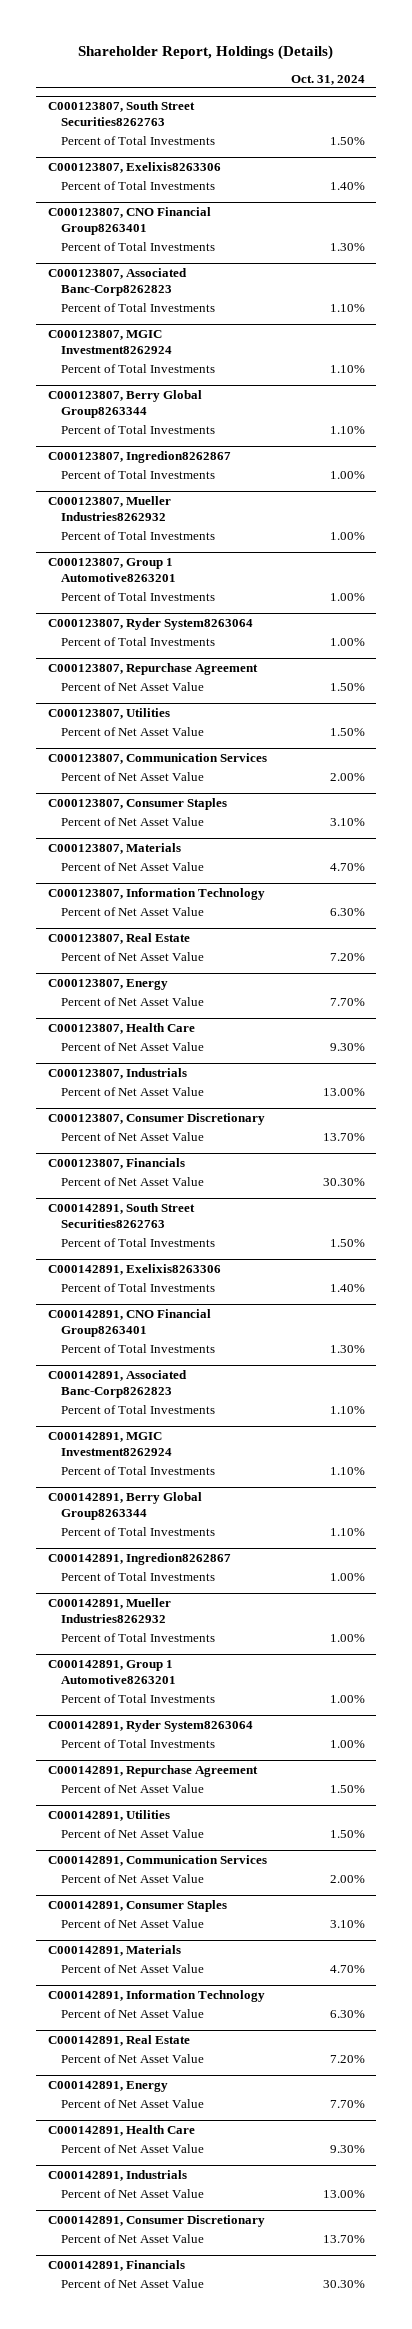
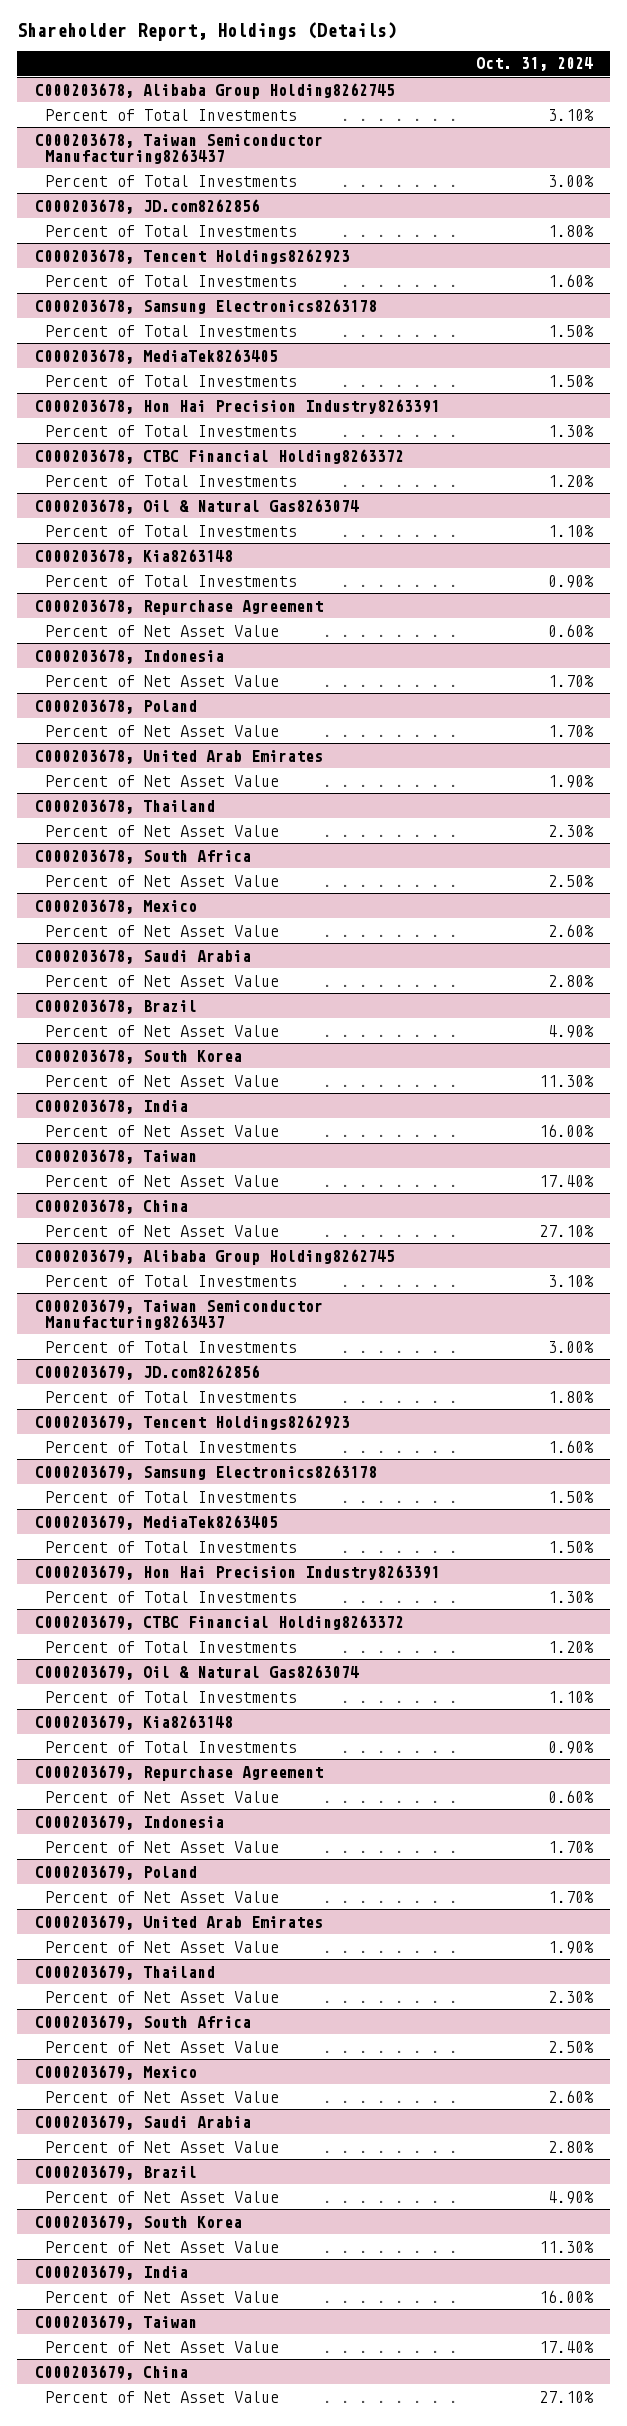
- C000123807, South Street Securities8262763
+ C000203678, Alibaba Group Holding8262745
+ Percent of Total Investments | 3.10%
+ C000203678, Taiwan Semiconductor Manufacturing8263437
+ Percent of Total Investments | 3.00%
+ C000203678, JD.com8262856
+ Percent of Total Investments | 1.80%
+ C000203678, Tencent Holdings8262923
+ Percent of Total Investments | 1.60%
+ C000203678, Samsung Electronics8263178
- C000123807, Exelixis8263306
- Percent of Total Investments | 1.40%
- C000123807, CNO Financial Group8263401
+ C000203678, MediaTek8263405
+ Percent of Total Investments | 1.50%
+ C000203678, Hon Hai Precision Industry8263391
- C000123807, Associated Banc-Corp8262823
- Percent of Total Investments | 1.10%
- C000123807, MGIC Investment8262924
- Percent of Total Investments | 1.10%
- C000123807, Berry Global Group8263344
+ C000203678, CTBC Financial Holding8263372
+ Percent of Total Investments | 1.20%
+ C000203678, Oil & Natural Gas8263074
- C000123807, Ingredion8262867
- Percent of Total Investments | 1.00%
- C000123807, Mueller Industries8262932
- Percent of Total Investments | 1.00%
- C000123807, Group 1 Automotive8263201
- Percent of Total Investments | 1.00%
- C000123807, Ryder System8263064
- Percent of Total Investments | 1.00%
- C000123807, Repurchase Agreement
- Percent of Net Asset Value | 1.50%
- C000123807, Utilities
- Percent of Net Asset Value | 1.50%
- C000123807, Communication Services
- Percent of Net Asset Value | 2.00%
- C000123807, Consumer Staples
- Percent of Net Asset Value | 3.10%
- C000123807, Materials
- Percent of Net Asset Value | 4.70%
- C000123807, Information Technology
- Percent of Net Asset Value | 6.30%
- C000123807, Real Estate
- Percent of Net Asset Value | 7.20%
- C000123807, Energy
- Percent of Net Asset Value | 7.70%
- C000123807, Health Care
- Percent of Net Asset Value | 9.30%
- C000123807, Industrials
- Percent of Net Asset Value | 13.00%
- C000123807, Consumer Discretionary
- Percent of Net Asset Value | 13.70%
- C000123807, Financials
- Percent of Net Asset Value | 30.30%
- C000142891, South Street Securities8262763
+ C000203678, Kia8263148
+ Percent of Total Investments | 0.90%
+ C000203678, Repurchase Agreement
+ Percent of Net Asset Value | 0.60%
+ C000203678, Indonesia
+ Percent of Net Asset Value | 1.70%
+ C000203678, Poland
+ Percent of Net Asset Value | 1.70%
+ C000203678, United Arab Emirates
+ Percent of Net Asset Value | 1.90%
+ C000203678, Thailand
+ Percent of Net Asset Value | 2.30%
+ C000203678, South Africa
+ Percent of Net Asset Value | 2.50%
+ C000203678, Mexico
+ Percent of Net Asset Value | 2.60%
+ C000203678, Saudi Arabia
+ Percent of Net Asset Value | 2.80%
+ C000203678, Brazil
+ Percent of Net Asset Value | 4.90%
+ C000203678, South Korea
+ Percent of Net Asset Value | 11.30%
+ C000203678, India
+ Percent of Net Asset Value | 16.00%
+ C000203678, Taiwan
+ Percent of Net Asset Value | 17.40%
+ C000203678, China
+ Percent of Net Asset Value | 27.10%
+ C000203679, Alibaba Group Holding8262745
+ Percent of Total Investments | 3.10%
+ C000203679, Taiwan Semiconductor Manufacturing8263437
+ Percent of Total Investments | 3.00%
+ C000203679, JD.com8262856
+ Percent of Total Investments | 1.80%
+ C000203679, Tencent Holdings8262923
+ Percent of Total Investments | 1.60%
+ C000203679, Samsung Electronics8263178
- C000142891, Exelixis8263306
- Percent of Total Investments | 1.40%
- C000142891, CNO Financial Group8263401
+ C000203679, MediaTek8263405
+ Percent of Total Investments | 1.50%
+ C000203679, Hon Hai Precision Industry8263391
- C000142891, Associated Banc-Corp8262823
- Percent of Total Investments | 1.10%
- C000142891, MGIC Investment8262924
- Percent of Total Investments | 1.10%
- C000142891, Berry Global Group8263344
+ C000203679, CTBC Financial Holding8263372
+ Percent of Total Investments | 1.20%
+ C000203679, Oil & Natural Gas8263074
- C000142891, Ingredion8262867
- Percent of Total Investments | 1.00%
- C000142891, Mueller Industries8262932
- Percent of Total Investments | 1.00%
- C000142891, Group 1 Automotive8263201
- Percent of Total Investments | 1.00%
- C000142891, Ryder System8263064
- Percent of Total Investments | 1.00%
- C000142891, Repurchase Agreement
- Percent of Net Asset Value | 1.50%
- C000142891, Utilities
- Percent of Net Asset Value | 1.50%
- C000142891, Communication Services
- Percent of Net Asset Value | 2.00%
- C000142891, Consumer Staples
- Percent of Net Asset Value | 3.10%
- C000142891, Materials
- Percent of Net Asset Value | 4.70%
- C000142891, Information Technology
- Percent of Net Asset Value | 6.30%
- C000142891, Real Estate
- Percent of Net Asset Value | 7.20%
- C000142891, Energy
- Percent of Net Asset Value | 7.70%
- C000142891, Health Care
- Percent of Net Asset Value | 9.30%
- C000142891, Industrials
- Percent of Net Asset Value | 13.00%
- C000142891, Consumer Discretionary
- Percent of Net Asset Value | 13.70%
- C000142891, Financials
- Percent of Net Asset Value | 30.30%
+ C000203679, Kia8263148
+ Percent of Total Investments | 0.90%
+ C000203679, Repurchase Agreement
+ Percent of Net Asset Value | 0.60%
+ C000203679, Indonesia
+ Percent of Net Asset Value | 1.70%
+ C000203679, Poland
+ Percent of Net Asset Value | 1.70%
+ C000203679, United Arab Emirates
+ Percent of Net Asset Value | 1.90%
+ C000203679, Thailand
+ Percent of Net Asset Value | 2.30%
+ C000203679, South Africa
+ Percent of Net Asset Value | 2.50%
+ C000203679, Mexico
+ Percent of Net Asset Value | 2.60%
+ C000203679, Saudi Arabia
+ Percent of Net Asset Value | 2.80%
+ C000203679, Brazil
+ Percent of Net Asset Value | 4.90%
+ C000203679, South Korea
+ Percent of Net Asset Value | 11.30%
+ C000203679, India
+ Percent of Net Asset Value | 16.00%
+ C000203679, Taiwan
+ Percent of Net Asset Value | 17.40%
+ C000203679, China
+ Percent of Net Asset Value | 27.10%

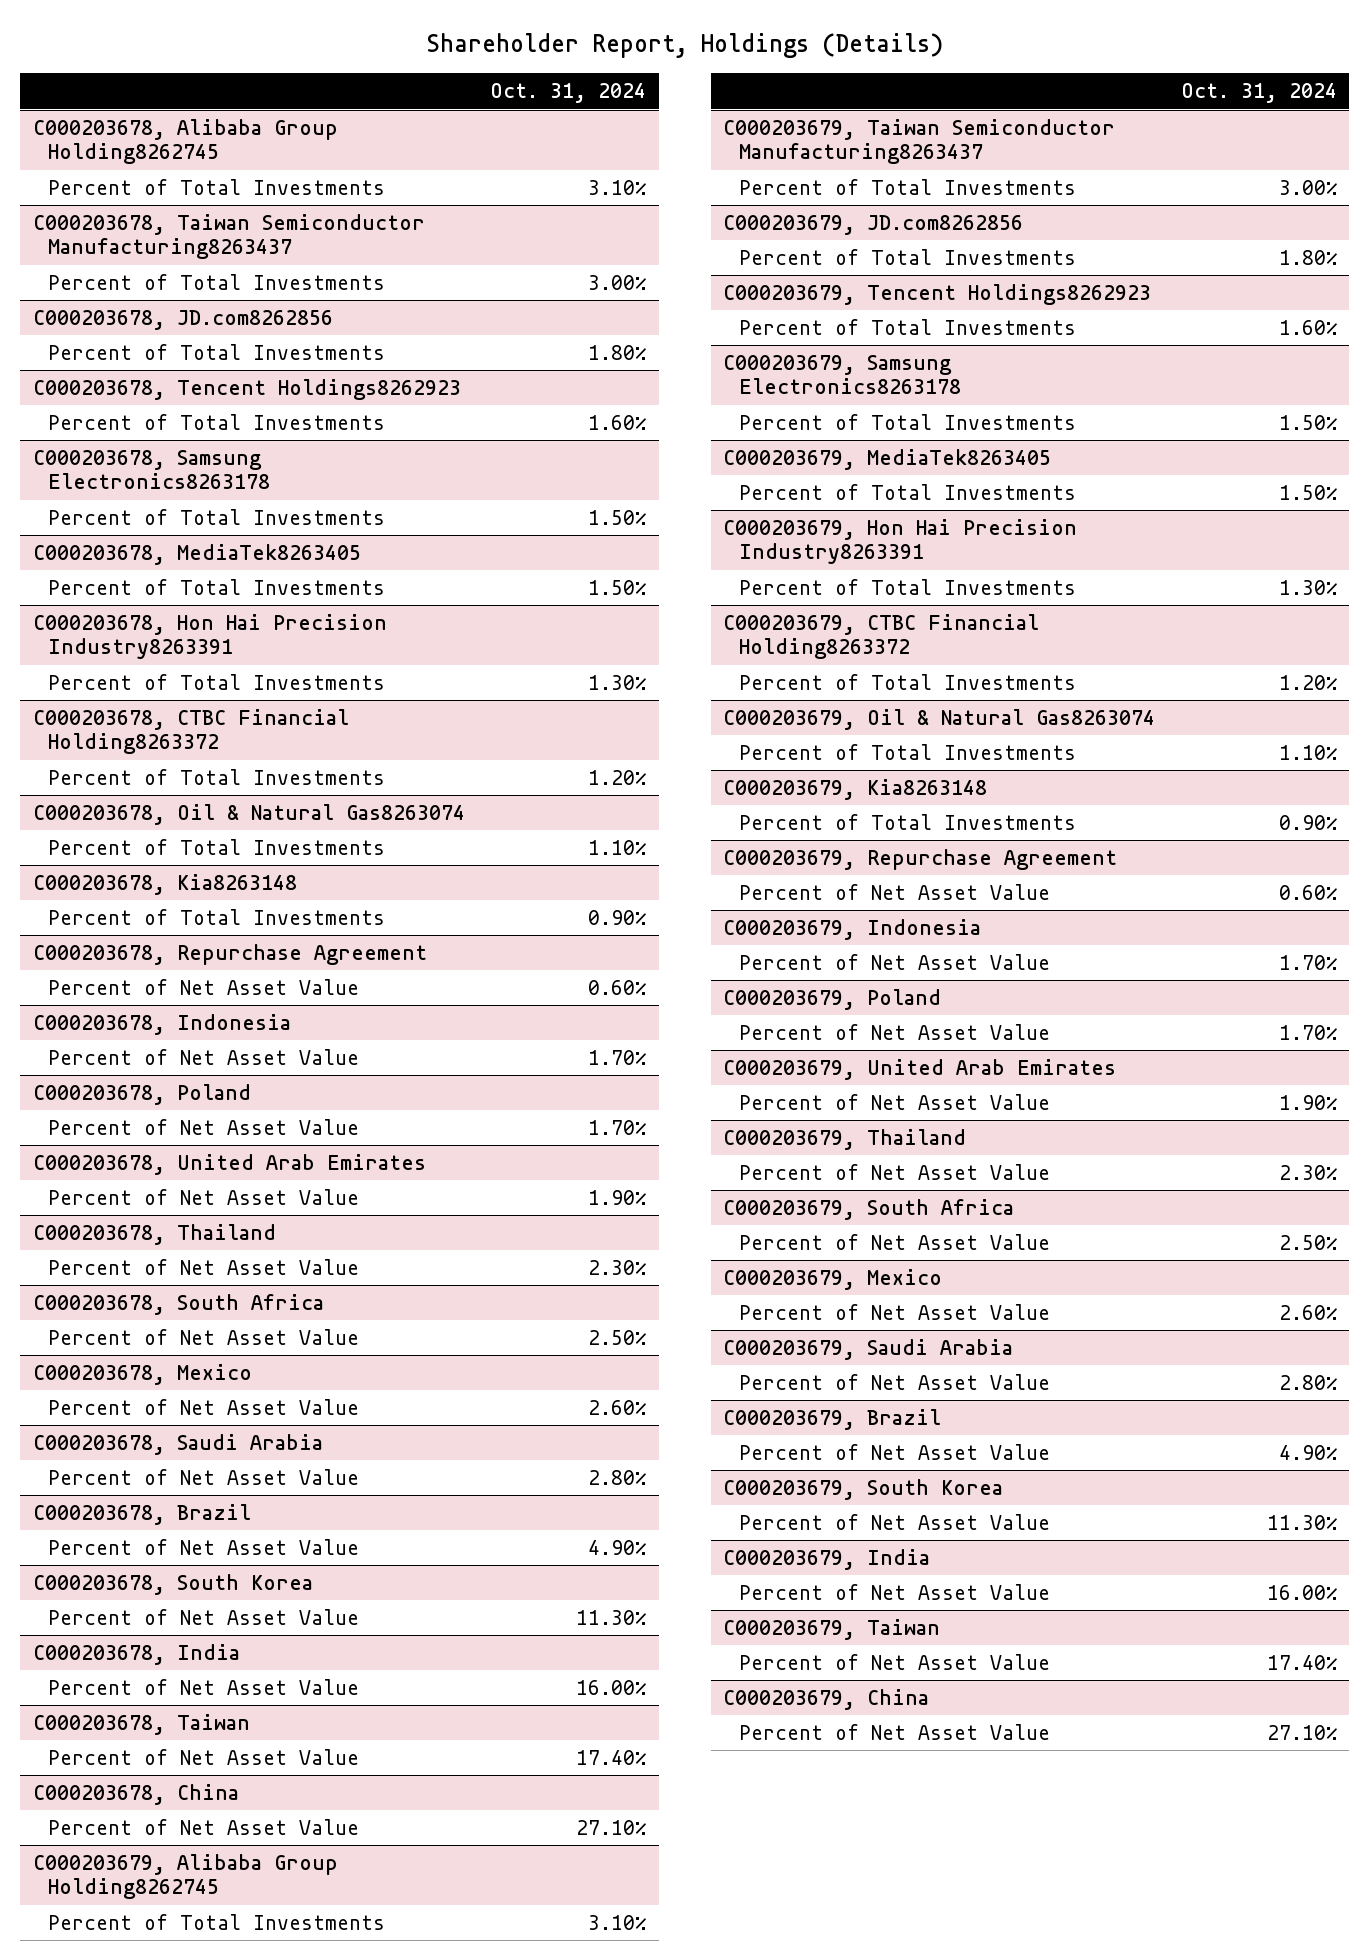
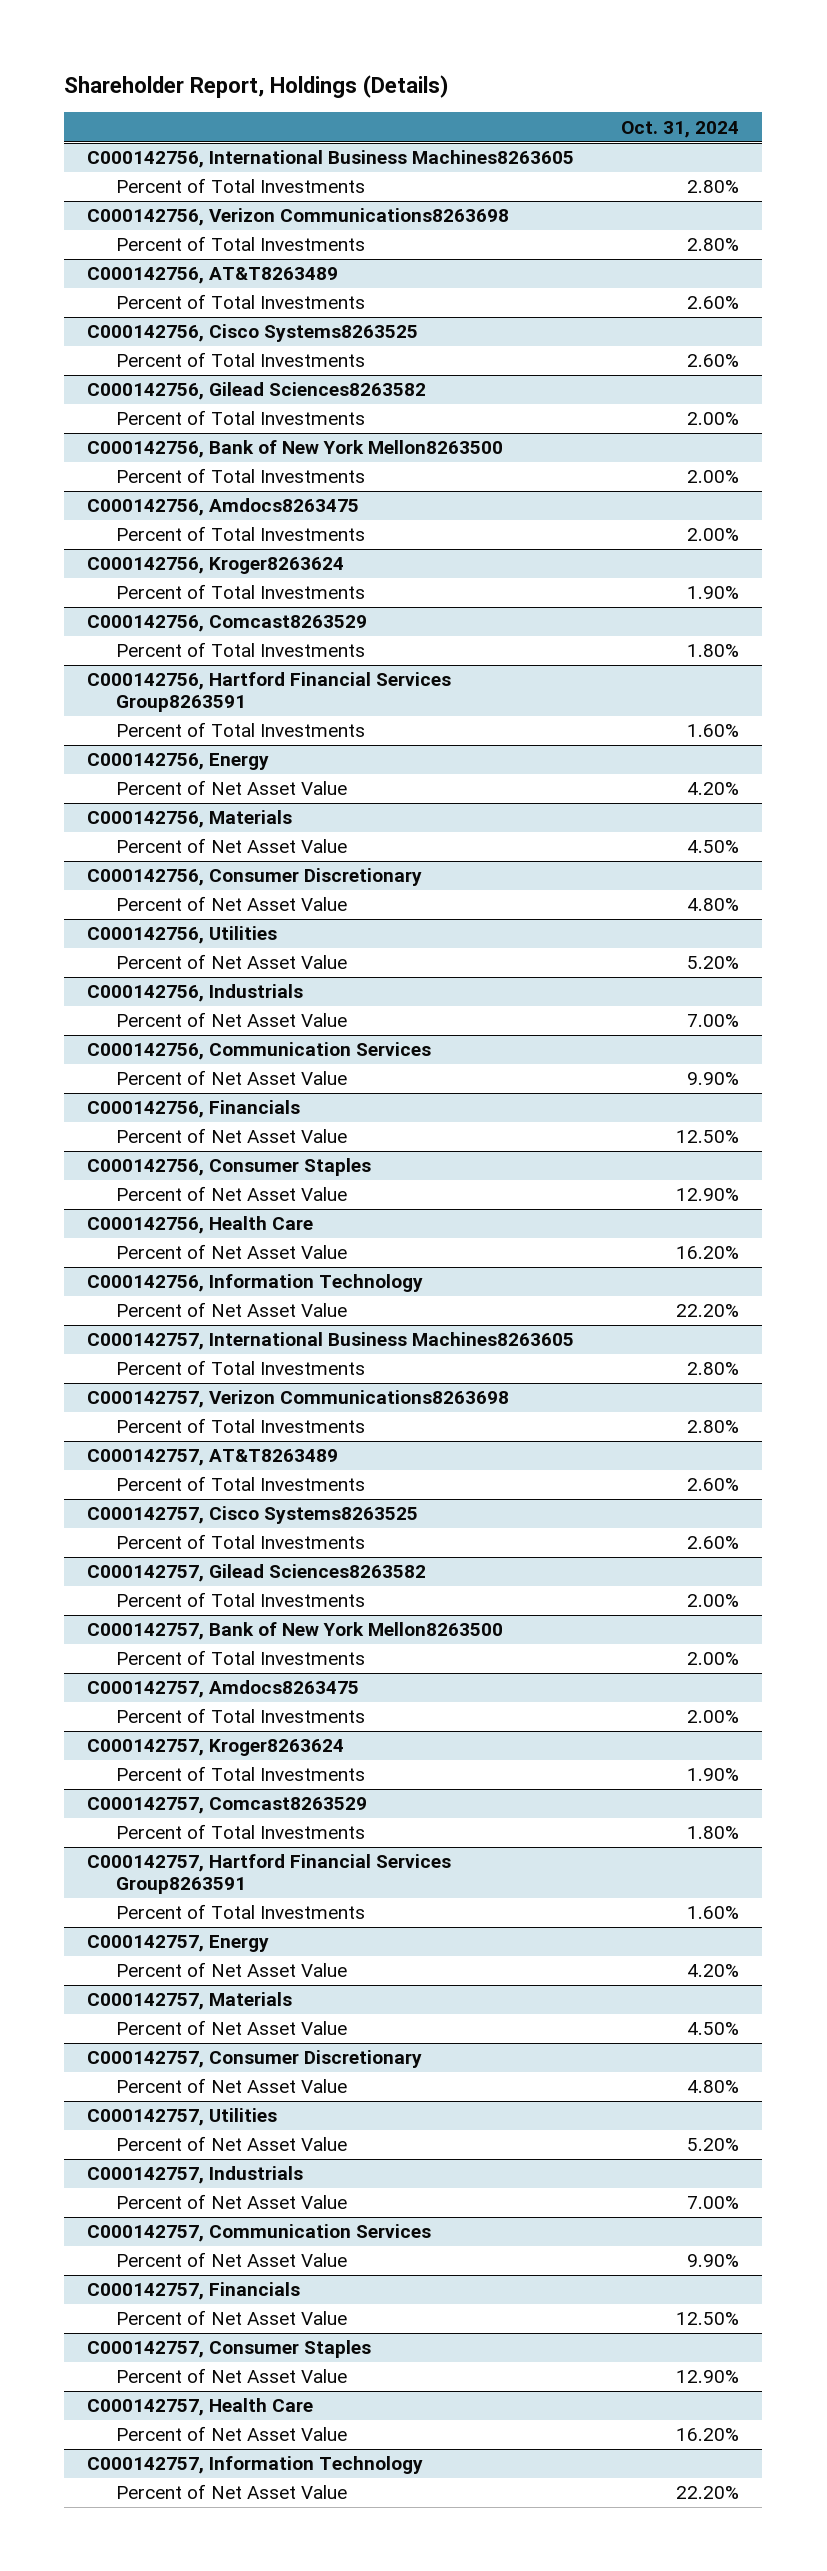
- C000203678, Alibaba Group Holding8262745
- Percent of Total Investments | 3.10%
- C000203678, Taiwan Semiconductor Manufacturing8263437
- Percent of Total Investments | 3.00%
- C000203678, JD.com8262856
+ C000142756, International Business Machines8263605
+ Percent of Total Investments | 2.80%
+ C000142756, Verizon Communications8263698
+ Percent of Total Investments | 2.80%
+ C000142756, AT&T8263489
+ Percent of Total Investments | 2.60%
+ C000142756, Cisco Systems8263525
+ Percent of Total Investments | 2.60%
+ C000142756, Gilead Sciences8263582
+ Percent of Total Investments | 2.00%
+ C000142756, Bank of New York Mellon8263500
+ Percent of Total Investments | 2.00%
+ C000142756, Amdocs8263475
+ Percent of Total Investments | 2.00%
+ C000142756, Kroger8263624
+ Percent of Total Investments | 1.90%
+ C000142756, Comcast8263529
- C000203678, Tencent Holdings8262923
+ C000142756, Hartford Financial Services Group8263591
- C000203678, Samsung Electronics8263178
- Percent of Total Investments | 1.50%
- C000203678, MediaTek8263405
- Percent of Total Investments | 1.50%
- C000203678, Hon Hai Precision Industry8263391
- Percent of Total Investments | 1.30%
- C000203678, CTBC Financial Holding8263372
- Percent of Total Investments | 1.20%
- C000203678, Oil & Natural Gas8263074
- Percent of Total Investments | 1.10%
- C000203678, Kia8263148
- Percent of Total Investments | 0.90%
- C000203678, Repurchase Agreement
- Percent of Net Asset Value | 0.60%
- C000203678, Indonesia
- Percent of Net Asset Value | 1.70%
- C000203678, Poland
- Percent of Net Asset Value | 1.70%
- C000203678, United Arab Emirates
- Percent of Net Asset Value | 1.90%
- C000203678, Thailand
- Percent of Net Asset Value | 2.30%
- C000203678, South Africa
- Percent of Net Asset Value | 2.50%
- C000203678, Mexico
- Percent of Net Asset Value | 2.60%
- C000203678, Saudi Arabia
- Percent of Net Asset Value | 2.80%
- C000203678, Brazil
- Percent of Net Asset Value | 4.90%
- C000203678, South Korea
- Percent of Net Asset Value | 11.30%
- C000203678, India
- Percent of Net Asset Value | 16.00%
- C000203678, Taiwan
- Percent of Net Asset Value | 17.40%
- C000203678, China
- Percent of Net Asset Value | 27.10%
- C000203679, Alibaba Group Holding8262745
- Percent of Total Investments | 3.10%
- C000203679, Taiwan Semiconductor Manufacturing8263437
- Percent of Total Investments | 3.00%
- C000203679, JD.com8262856
+ C000142756, Energy
+ Percent of Net Asset Value | 4.20%
+ C000142756, Materials
+ Percent of Net Asset Value | 4.50%
+ C000142756, Consumer Discretionary
+ Percent of Net Asset Value | 4.80%
+ C000142756, Utilities
+ Percent of Net Asset Value | 5.20%
+ C000142756, Industrials
+ Percent of Net Asset Value | 7.00%
+ C000142756, Communication Services
+ Percent of Net Asset Value | 9.90%
+ C000142756, Financials
+ Percent of Net Asset Value | 12.50%
+ C000142756, Consumer Staples
+ Percent of Net Asset Value | 12.90%
+ C000142756, Health Care
+ Percent of Net Asset Value | 16.20%
+ C000142756, Information Technology
+ Percent of Net Asset Value | 22.20%
+ C000142757, International Business Machines8263605
+ Percent of Total Investments | 2.80%
+ C000142757, Verizon Communications8263698
+ Percent of Total Investments | 2.80%
+ C000142757, AT&T8263489
+ Percent of Total Investments | 2.60%
+ C000142757, Cisco Systems8263525
+ Percent of Total Investments | 2.60%
+ C000142757, Gilead Sciences8263582
+ Percent of Total Investments | 2.00%
+ C000142757, Bank of New York Mellon8263500
+ Percent of Total Investments | 2.00%
+ C000142757, Amdocs8263475
+ Percent of Total Investments | 2.00%
+ C000142757, Kroger8263624
+ Percent of Total Investments | 1.90%
+ C000142757, Comcast8263529
- C000203679, Tencent Holdings8262923
+ C000142757, Hartford Financial Services Group8263591
- C000203679, Samsung Electronics8263178
- Percent of Total Investments | 1.50%
- C000203679, MediaTek8263405
- Percent of Total Investments | 1.50%
- C000203679, Hon Hai Precision Industry8263391
- Percent of Total Investments | 1.30%
- C000203679, CTBC Financial Holding8263372
- Percent of Total Investments | 1.20%
- C000203679, Oil & Natural Gas8263074
- Percent of Total Investments | 1.10%
- C000203679, Kia8263148
- Percent of Total Investments | 0.90%
- C000203679, Repurchase Agreement
- Percent of Net Asset Value | 0.60%
- C000203679, Indonesia
- Percent of Net Asset Value | 1.70%
- C000203679, Poland
- Percent of Net Asset Value | 1.70%
- C000203679, United Arab Emirates
- Percent of Net Asset Value | 1.90%
- C000203679, Thailand
- Percent of Net Asset Value | 2.30%
- C000203679, South Africa
- Percent of Net Asset Value | 2.50%
- C000203679, Mexico
- Percent of Net Asset Value | 2.60%
- C000203679, Saudi Arabia
- Percent of Net Asset Value | 2.80%
- C000203679, Brazil
- Percent of Net Asset Value | 4.90%
- C000203679, South Korea
- Percent of Net Asset Value | 11.30%
- C000203679, India
- Percent of Net Asset Value | 16.00%
- C000203679, Taiwan
- Percent of Net Asset Value | 17.40%
- C000203679, China
- Percent of Net Asset Value | 27.10%
+ C000142757, Energy
+ Percent of Net Asset Value | 4.20%
+ C000142757, Materials
+ Percent of Net Asset Value | 4.50%
+ C000142757, Consumer Discretionary
+ Percent of Net Asset Value | 4.80%
+ C000142757, Utilities
+ Percent of Net Asset Value | 5.20%
+ C000142757, Industrials
+ Percent of Net Asset Value | 7.00%
+ C000142757, Communication Services
+ Percent of Net Asset Value | 9.90%
+ C000142757, Financials
+ Percent of Net Asset Value | 12.50%
+ C000142757, Consumer Staples
+ Percent of Net Asset Value | 12.90%
+ C000142757, Health Care
+ Percent of Net Asset Value | 16.20%
+ C000142757, Information Technology
+ Percent of Net Asset Value | 22.20%

